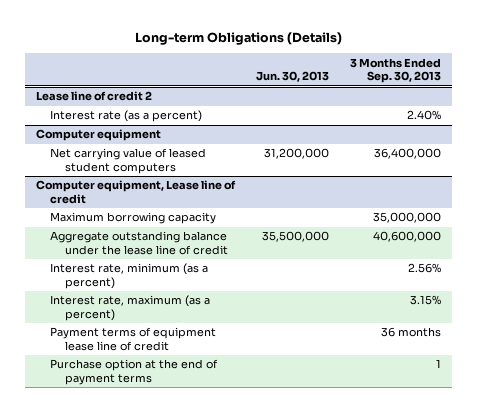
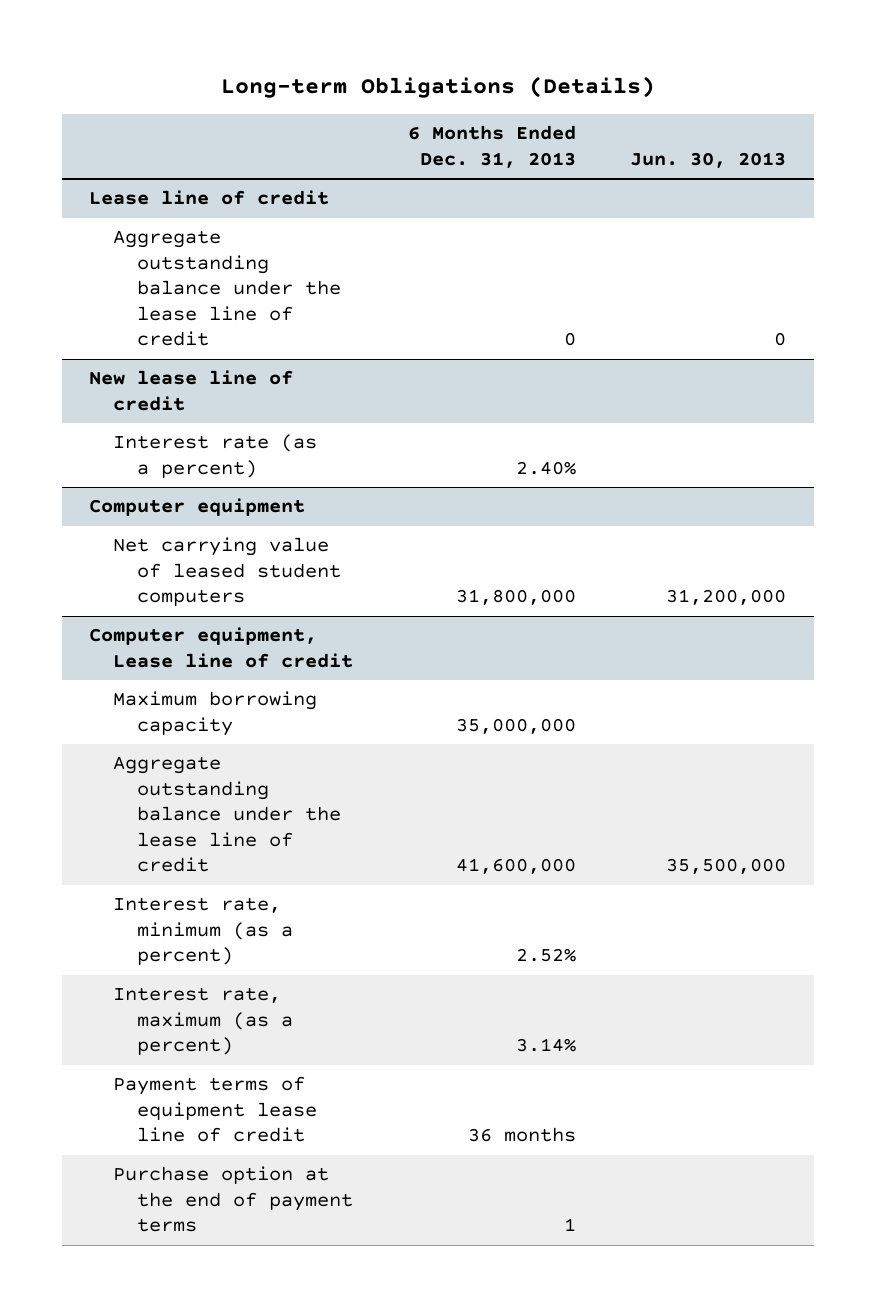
- | Jun. 30, 2013 | 3 Months Ended Sep. 30, 2013
+ | 6 Months Ended Dec. 31, 2013 | Jun. 30, 2013
- Lease line of credit 2
- Interest rate (as a percent) | | 2.40%
+ Lease line of credit
+ Aggregate outstanding balance under the lease line of credit | 0 | 0
+ New lease line of credit
+ Interest rate (as a percent) | 2.40% |

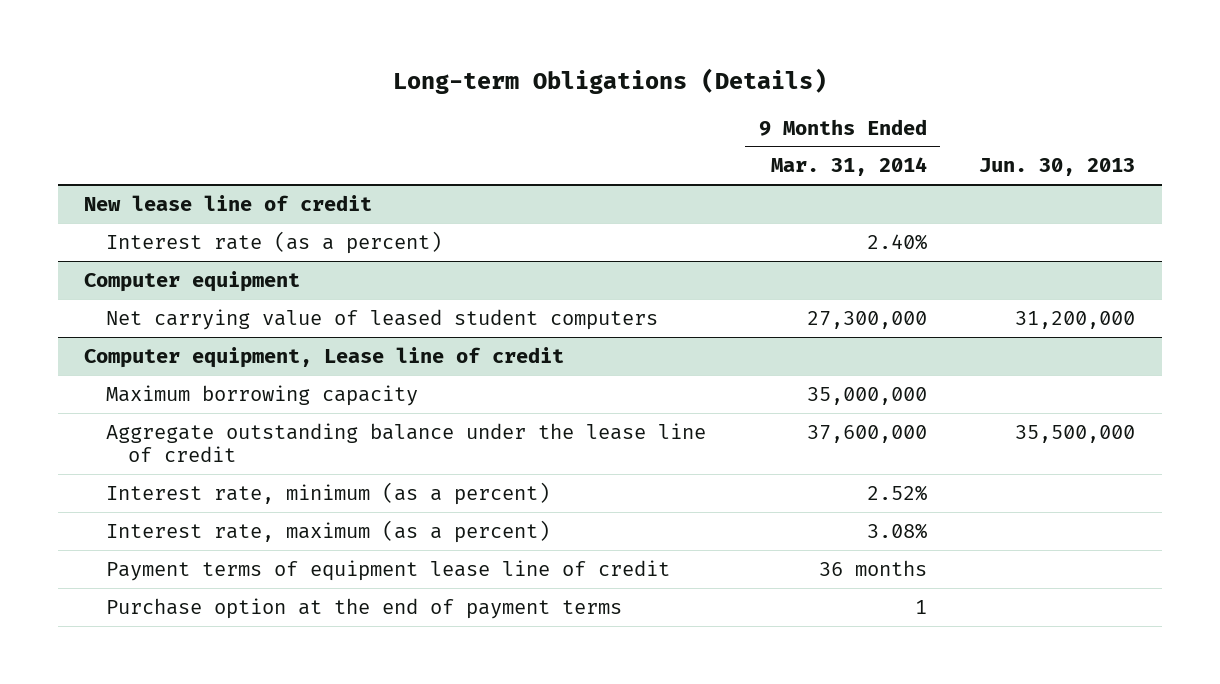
- | 6 Months Ended Dec. 31, 2013 | Jun. 30, 2013
+ | 9 Months Ended Mar. 31, 2014 | Jun. 30, 2013
- Lease line of credit
- Aggregate outstanding balance under the lease line of credit | 0 | 0

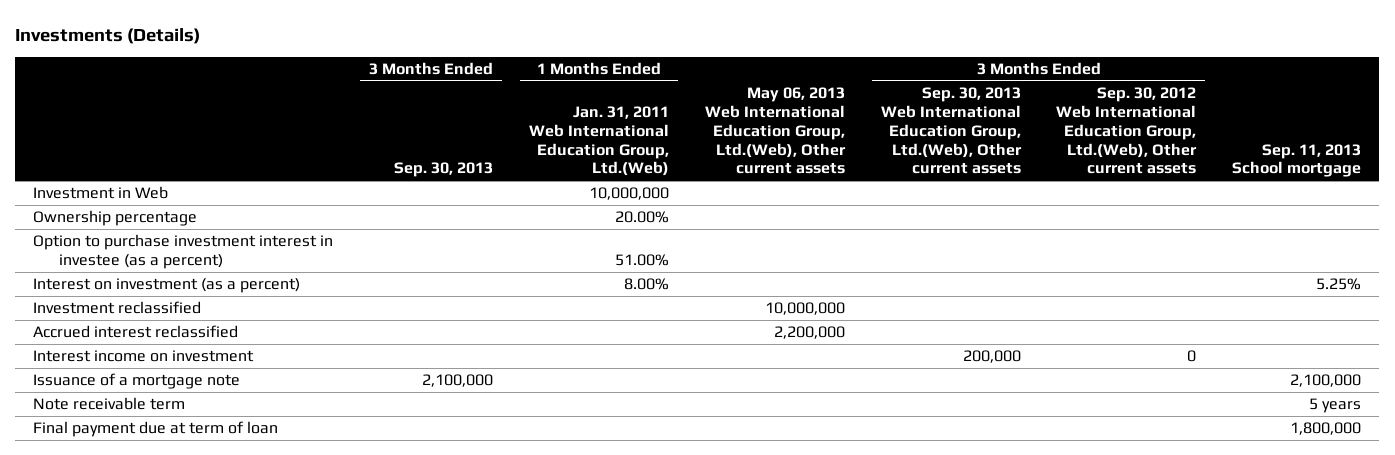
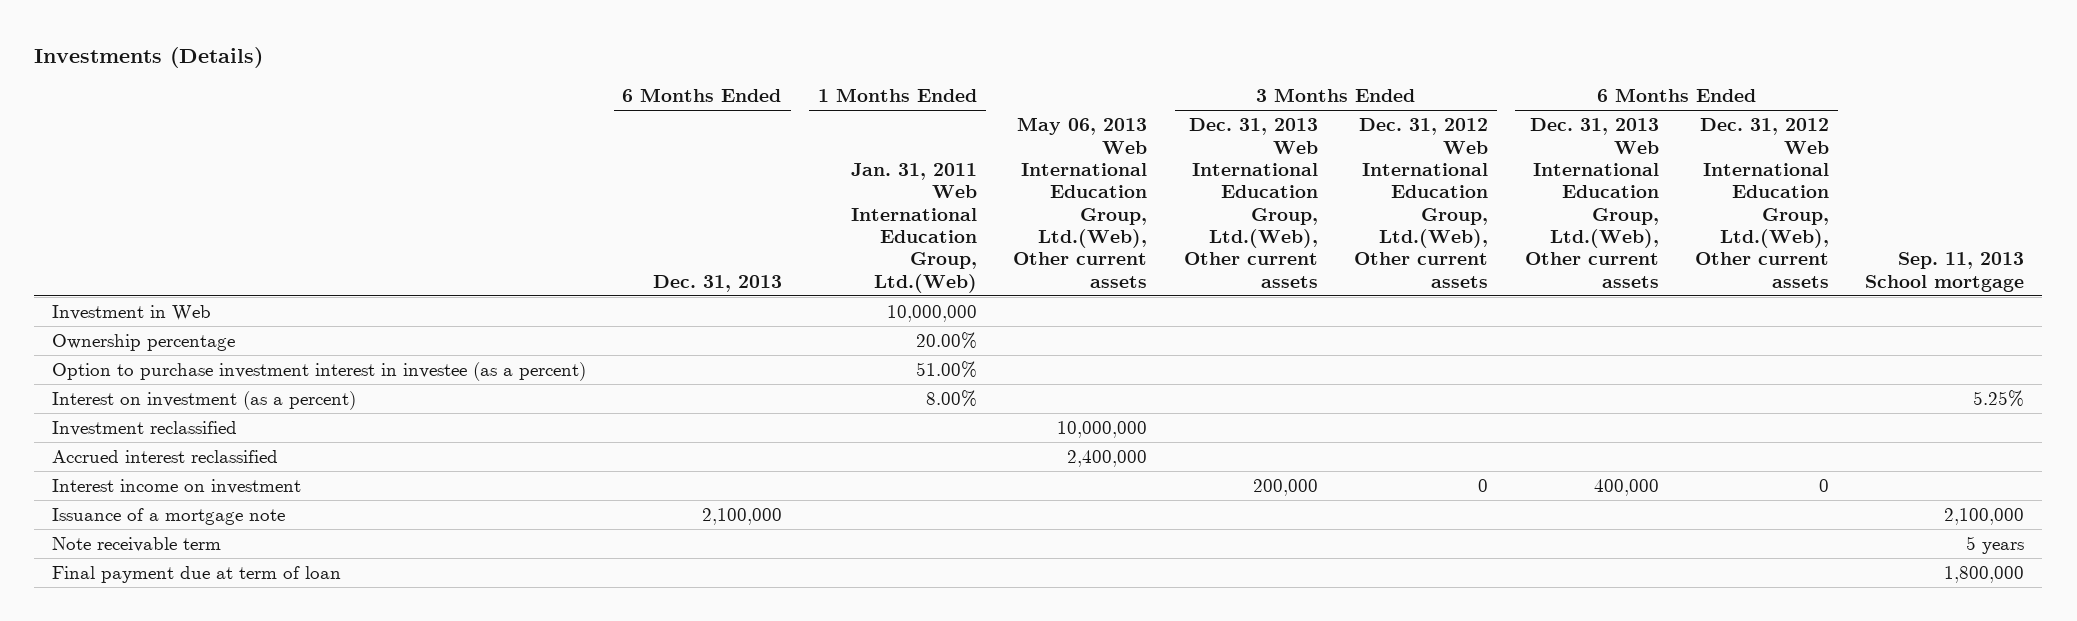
- | 3 Months Ended Sep. 30, 2013 | 1 Months Ended Jan. 31, 2011 Web International Education Group, Ltd.(Web) | May 06, 2013 Web International Education Group, Ltd.(Web), Other current assets | 3 Months Ended Sep. 30, 2013 Web International Education Group, Ltd.(Web), Other current assets | 3 Months Ended Sep. 30, 2012 Web International Education Group, Ltd.(Web), Other current assets | Sep. 11, 2013 School mortgage
+ | 6 Months Ended Dec. 31, 2013 | 1 Months Ended Jan. 31, 2011 Web International Education Group, Ltd.(Web) | May 06, 2013 Web International Education Group, Ltd.(Web), Other current assets | 3 Months Ended Dec. 31, 2013 Web International Education Group, Ltd.(Web), Other current assets | 3 Months Ended Dec. 31, 2012 Web International Education Group, Ltd.(Web), Other current assets | 6 Months Ended Dec. 31, 2013 Web International Education Group, Ltd.(Web), Other current assets | 6 Months Ended Dec. 31, 2012 Web International Education Group, Ltd.(Web), Other current assets | Sep. 11, 2013 School mortgage
- Accrued interest reclassified | | | 2,200,000 | | |
+ Accrued interest reclassified | | | 2,400,000 | | | | |

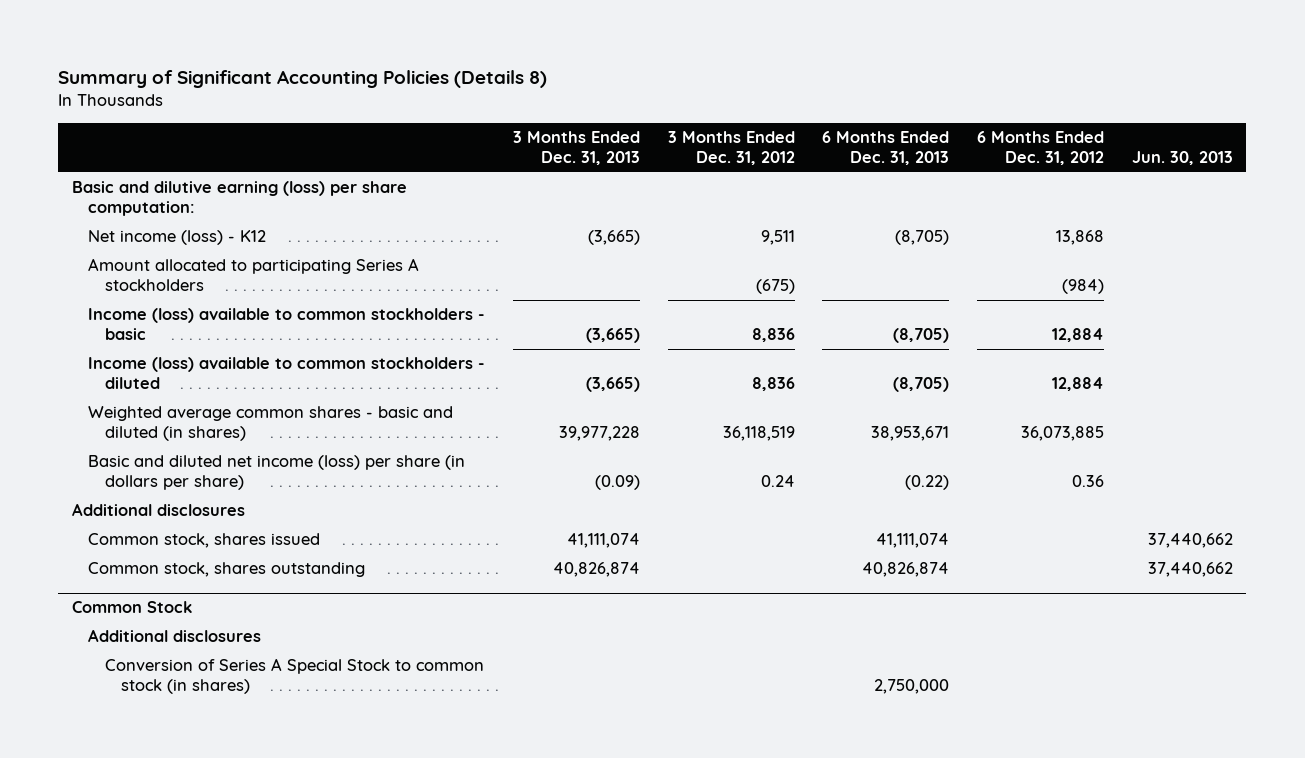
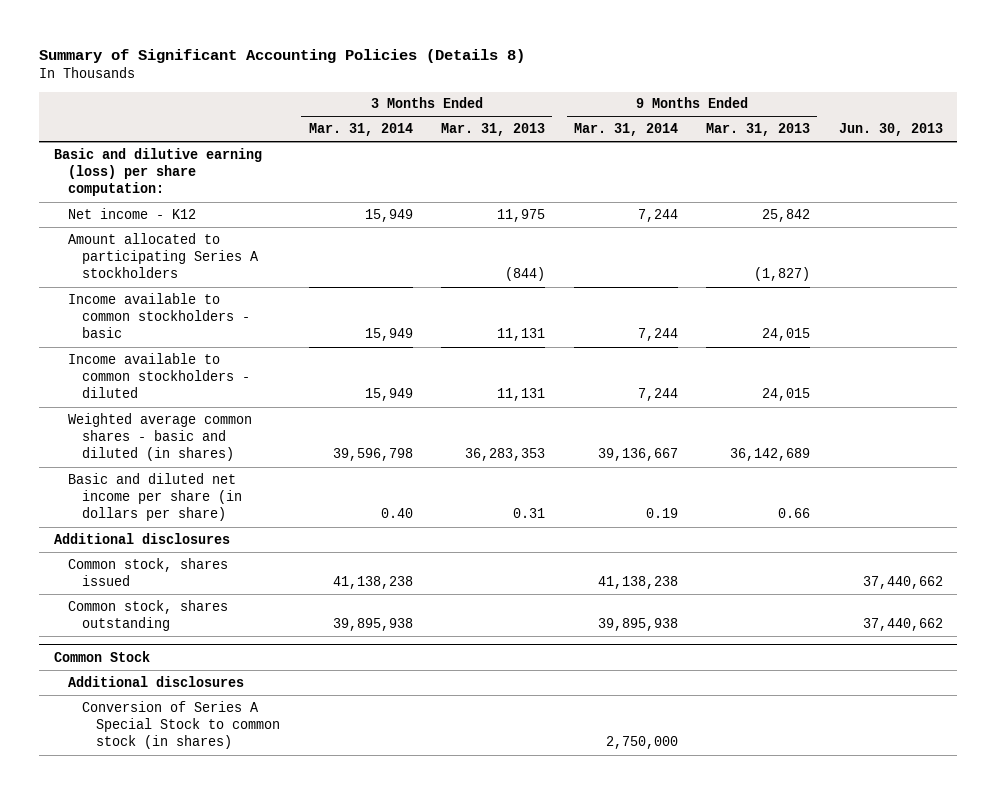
- | 3 Months Ended Dec. 31, 2013 | 3 Months Ended Dec. 31, 2012 | 6 Months Ended Dec. 31, 2013 | 6 Months Ended Dec. 31, 2012 | Jun. 30, 2013
+ | 3 Months Ended Mar. 31, 2014 | 3 Months Ended Mar. 31, 2013 | 9 Months Ended Mar. 31, 2014 | 9 Months Ended Mar. 31, 2013 | Jun. 30, 2013
- Net income (loss) - K12 | (3,665) | 9,511 | (8,705) | 13,868 |
+ Net income - K12 | 15,949 | 11,975 | 7,244 | 25,842 |
- Income (loss) available to common stockholders - basic | (3,665) | 8,836 | (8,705) | 12,884 |
- Income (loss) available to common stockholders - diluted | (3,665) | 8,836 | (8,705) | 12,884 |
+ Income available to common stockholders - basic | 15,949 | 11,131 | 7,244 | 24,015 |
+ Income available to common stockholders - diluted | 15,949 | 11,131 | 7,244 | 24,015 |
- Basic and diluted net income (loss) per share (in dollars per share) | (0.09) | 0.24 | (0.22) | 0.36 |
+ Basic and diluted net income per share (in dollars per share) | 0.40 | 0.31 | 0.19 | 0.66 |

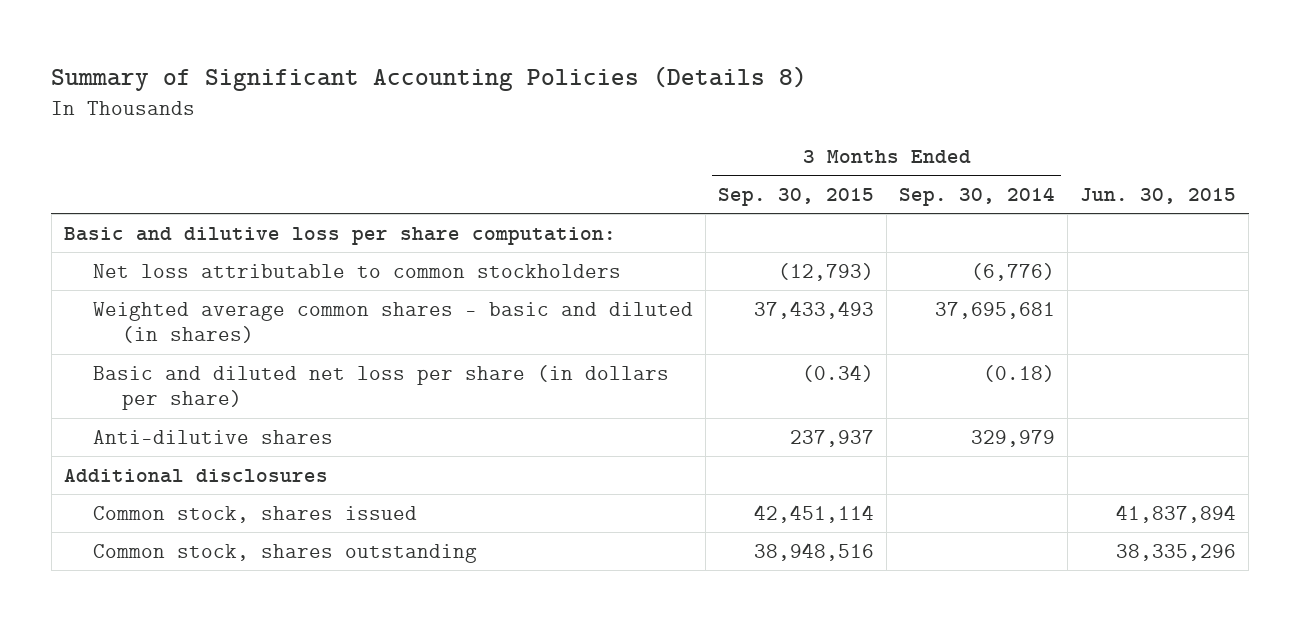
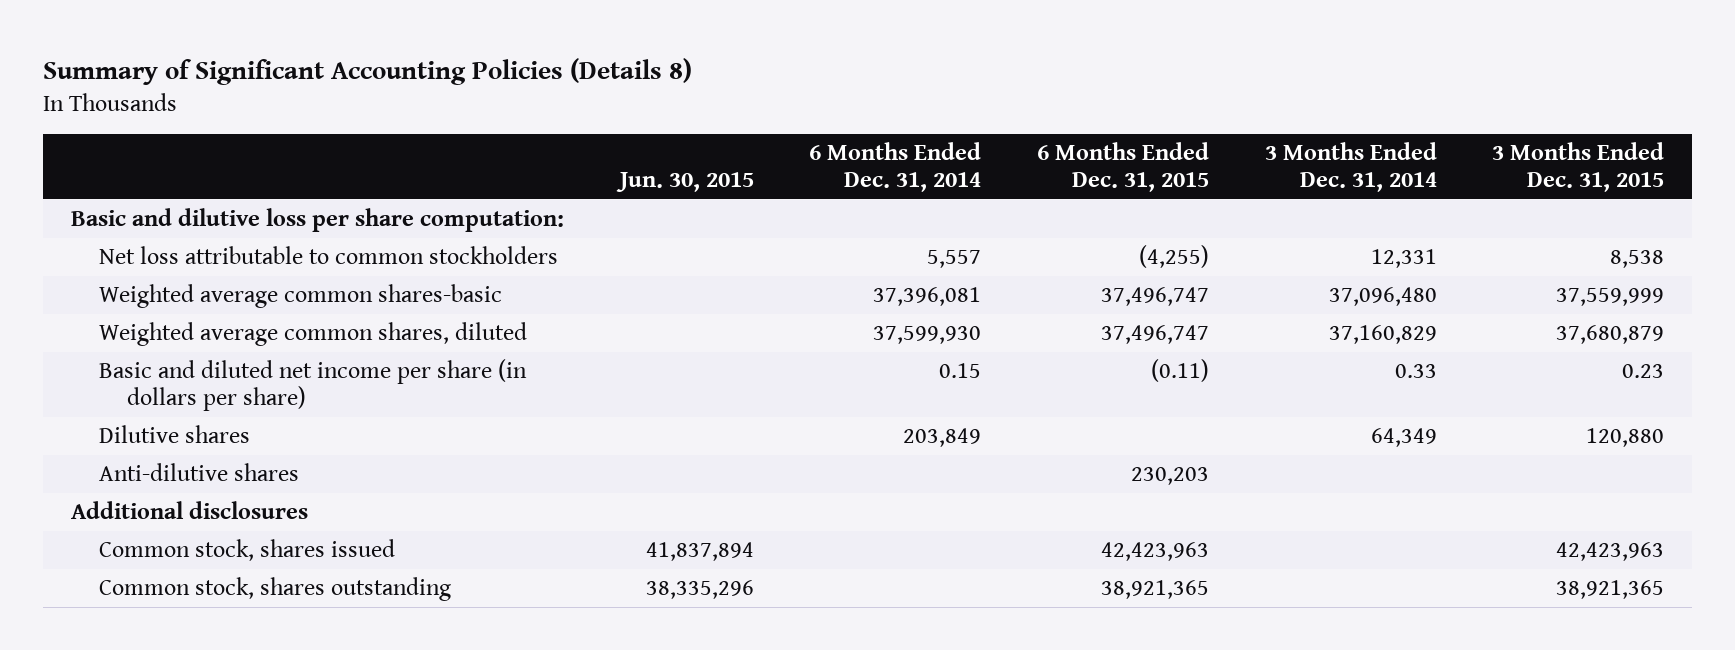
- | 3 Months Ended Sep. 30, 2015 | 3 Months Ended Sep. 30, 2014 | Jun. 30, 2015
+ | Jun. 30, 2015 | 6 Months Ended Dec. 31, 2014 | 6 Months Ended Dec. 31, 2015 | 3 Months Ended Dec. 31, 2014 | 3 Months Ended Dec. 31, 2015
- Weighted average common shares - basic and diluted (in shares) | 37,433,493 | 37,695,681 |
- Basic and diluted net loss per share (in dollars per share) | (0.34) | (0.18) |
+ Weighted average common shares-basic | | 37,396,081 | 37,496,747 | 37,096,480 | 37,559,999
+ Weighted average common shares, diluted | | 37,599,930 | 37,496,747 | 37,160,829 | 37,680,879
+ Basic and diluted net income per share (in dollars per share) | | 0.15 | (0.11) | 0.33 | 0.23
+ Dilutive shares | | 203,849 | | 64,349 | 120,880

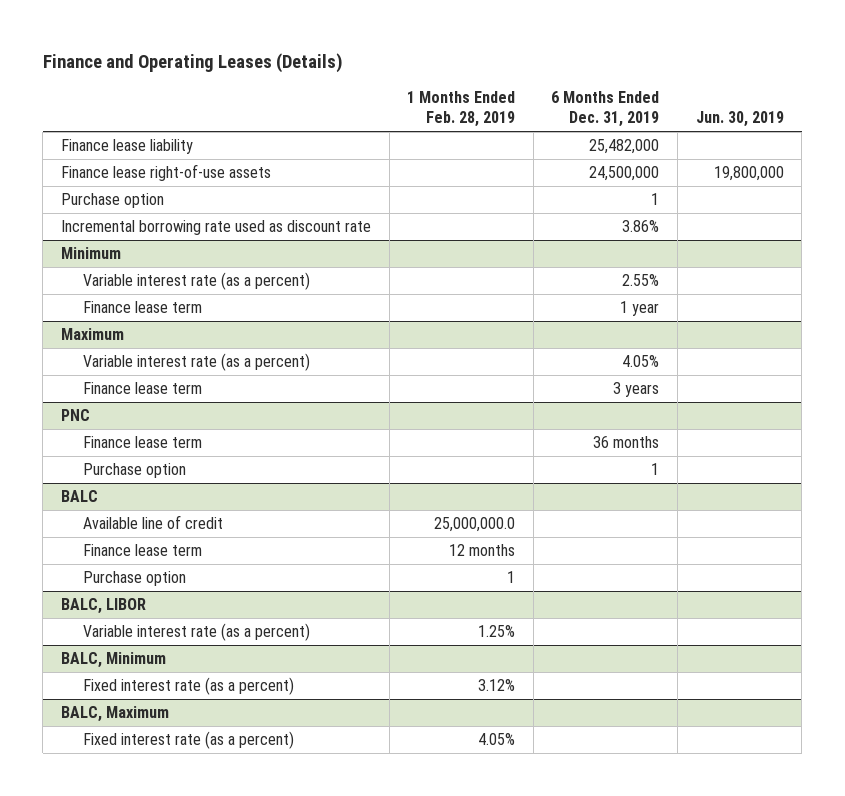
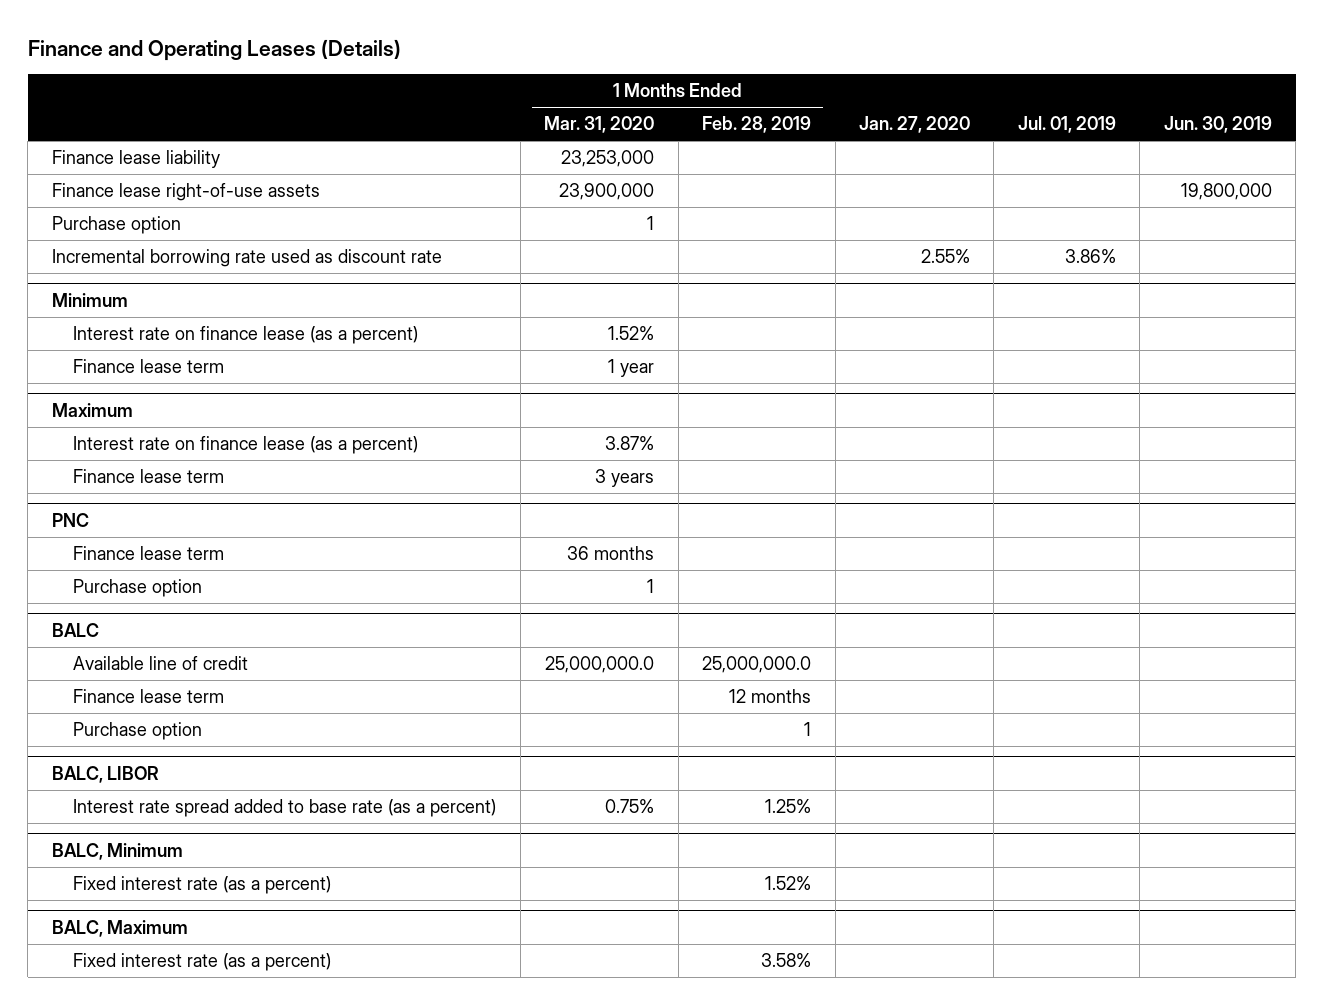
- | 1 Months Ended Feb. 28, 2019 | 6 Months Ended Dec. 31, 2019 | Jun. 30, 2019
+ | 1 Months Ended Mar. 31, 2020 | 1 Months Ended Feb. 28, 2019 | Jan. 27, 2020 | Jul. 01, 2019 | Jun. 30, 2019
@ Minimum
- Variable interest rate (as a percent) | | 2.55% |
+ Interest rate on finance lease (as a percent) | 1.52% | | | |
@ Maximum
- Variable interest rate (as a percent) | | 4.05% |
+ Interest rate on finance lease (as a percent) | 3.87% | | | |
@ BALC, LIBOR
- Variable interest rate (as a percent) | 1.25% | |
+ Interest rate spread added to base rate (as a percent) | 0.75% | 1.25% | | |
@ BALC, Minimum
- Fixed interest rate (as a percent) | 3.12% | |
+ Fixed interest rate (as a percent) | | 1.52% | | |
@ BALC, Maximum
- Fixed interest rate (as a percent) | 4.05% | |
+ Fixed interest rate (as a percent) | | 3.58% | | |

